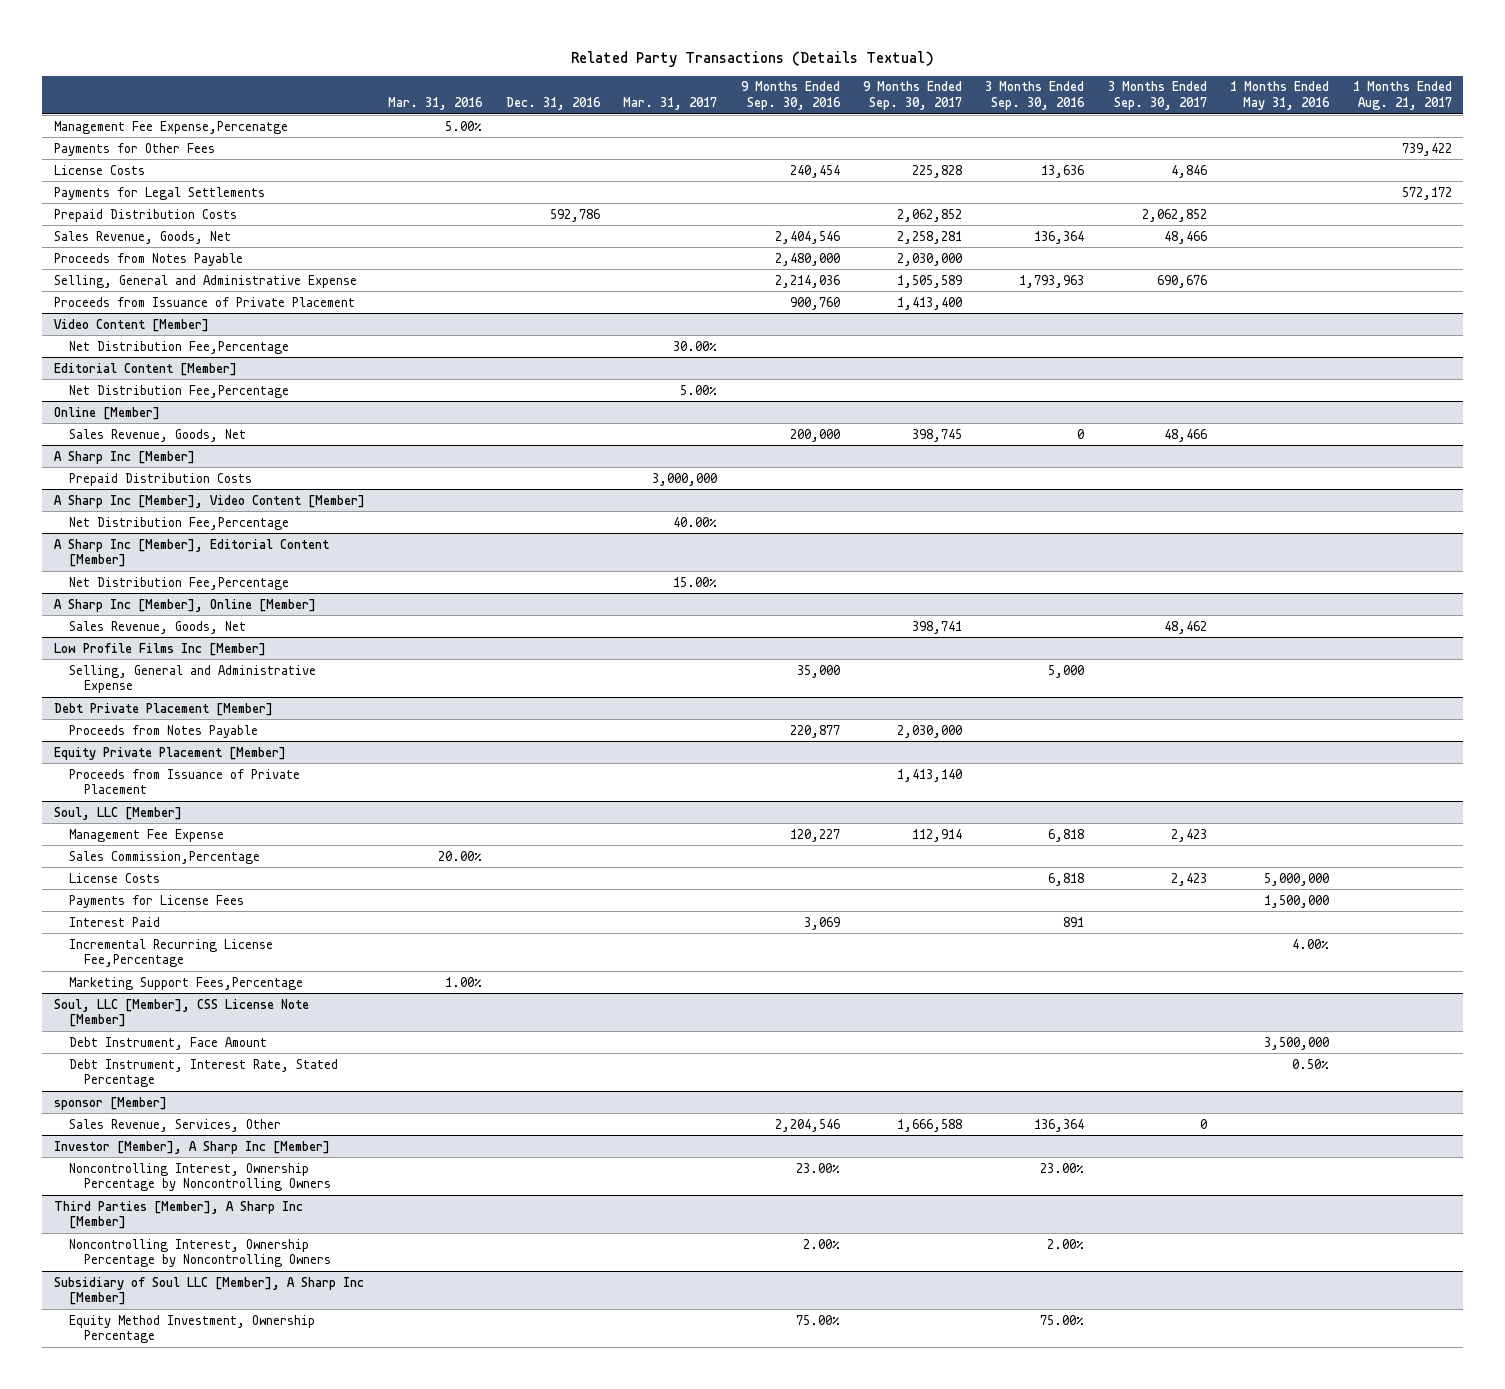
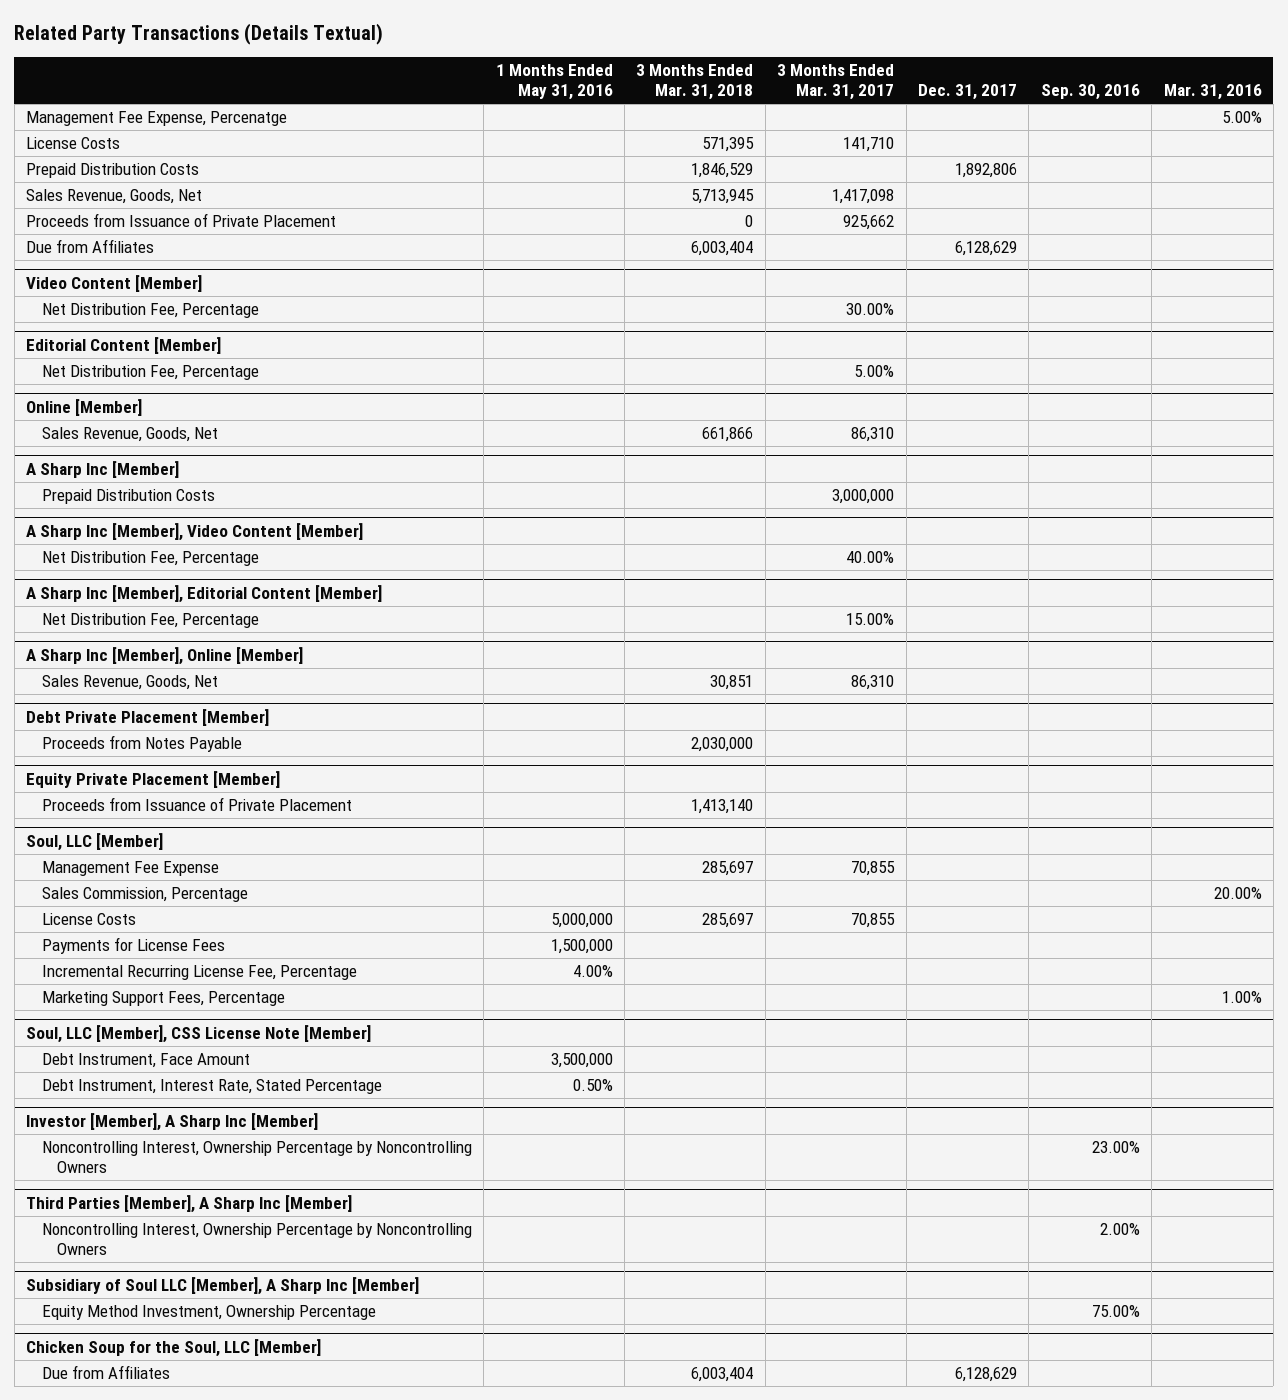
- | Mar. 31, 2016 | Dec. 31, 2016 | Mar. 31, 2017 | 9 Months Ended Sep. 30, 2016 | 9 Months Ended Sep. 30, 2017 | 3 Months Ended Sep. 30, 2016 | 3 Months Ended Sep. 30, 2017 | 1 Months Ended May 31, 2016 | 1 Months Ended Aug. 21, 2017
+ | 1 Months Ended May 31, 2016 | 3 Months Ended Mar. 31, 2018 | 3 Months Ended Mar. 31, 2017 | Dec. 31, 2017 | Sep. 30, 2016 | Mar. 31, 2016
- Management Fee Expense,Percenatge | 5.00% | | | | | | | |
- Payments for Other Fees | | | | | | | | | 739,422
+ Management Fee Expense, Percenatge | | | | | | 5.00%
- Payments for Legal Settlements | | | | | | | | | 572,172
- Proceeds from Notes Payable | | | | 2,480,000 | 2,030,000 | | | |
- Selling, General and Administrative Expense | | | | 2,214,036 | 1,505,589 | 1,793,963 | 690,676 | |
+ Due from Affiliates | | 6,003,404 | | 6,128,629 | |
@ Video Content [Member]
- Net Distribution Fee,Percentage | | | 30.00% | | | | | |
+ Net Distribution Fee, Percentage | | | 30.00% | | |
@ Editorial Content [Member]
- Net Distribution Fee,Percentage | | | 5.00% | | | | | |
+ Net Distribution Fee, Percentage | | | 5.00% | | |
@ A Sharp Inc [Member], Video Content [Member]
- Net Distribution Fee,Percentage | | | 40.00% | | | | | |
+ Net Distribution Fee, Percentage | | | 40.00% | | |
@ A Sharp Inc [Member], Editorial Content [Member]
- Net Distribution Fee,Percentage | | | 15.00% | | | | | |
+ Net Distribution Fee, Percentage | | | 15.00% | | |
- Low Profile Films Inc [Member]
- Selling, General and Administrative Expense | | | | 35,000 | | 5,000 | | |
@ Soul, LLC [Member]
- Sales Commission,Percentage | 20.00% | | | | | | | |
+ Sales Commission, Percentage | | | | | | 20.00%
- Interest Paid | | | | 3,069 | | 891 | | |
- Incremental Recurring License Fee,Percentage | | | | | | | | 4.00% |
- Marketing Support Fees,Percentage | 1.00% | | | | | | | |
+ Incremental Recurring License Fee, Percentage | 4.00% | | | | |
+ Marketing Support Fees, Percentage | | | | | | 1.00%
- sponsor [Member]
- Sales Revenue, Services, Other | | | | 2,204,546 | 1,666,588 | 136,364 | 0 | |
+ Chicken Soup for the Soul, LLC [Member]
+ Due from Affiliates | | 6,003,404 | | 6,128,629 | |

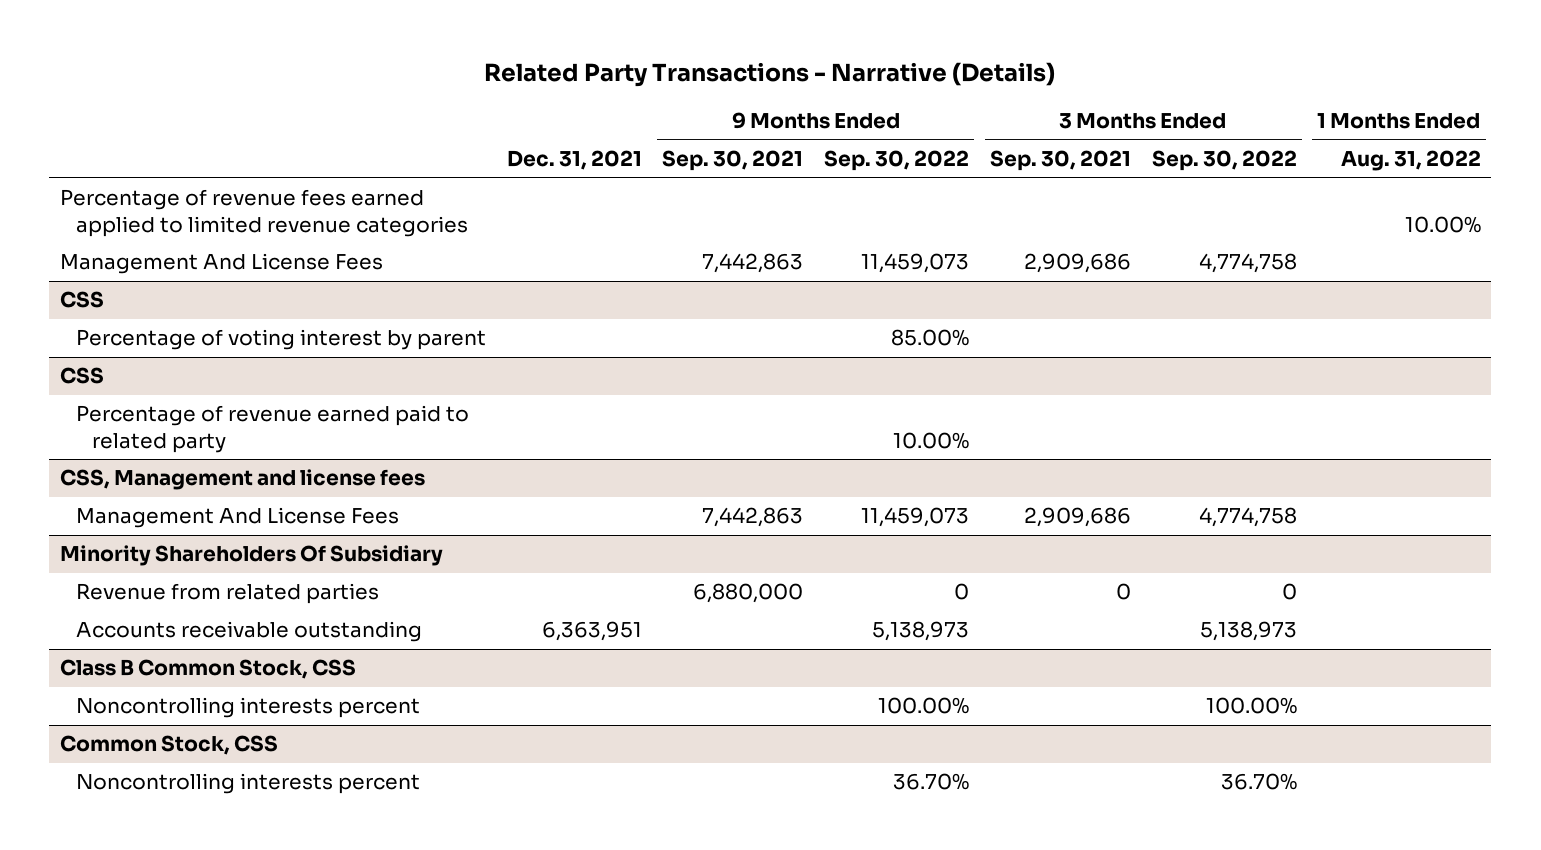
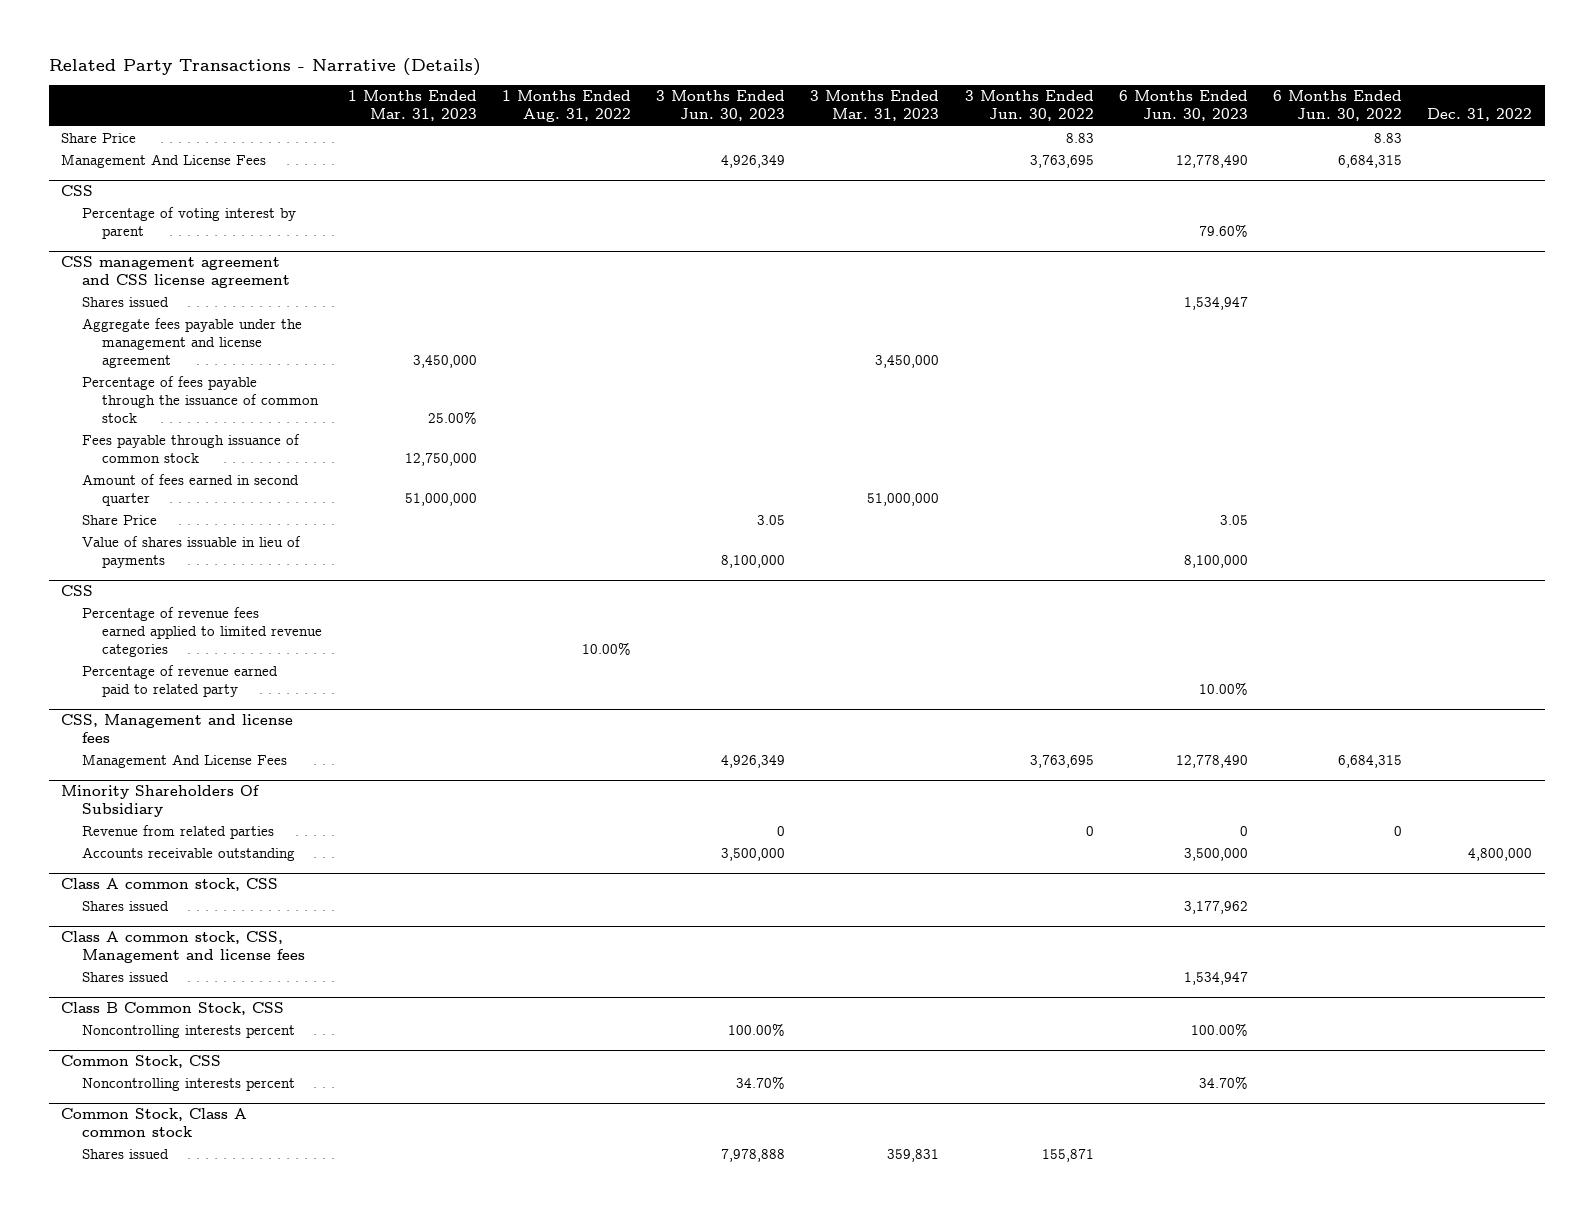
- | Dec. 31, 2021 | 9 Months Ended Sep. 30, 2021 | 9 Months Ended Sep. 30, 2022 | 3 Months Ended Sep. 30, 2021 | 3 Months Ended Sep. 30, 2022 | 1 Months Ended Aug. 31, 2022
+ | 1 Months Ended Mar. 31, 2023 | 1 Months Ended Aug. 31, 2022 | 3 Months Ended Jun. 30, 2023 | 3 Months Ended Mar. 31, 2023 | 3 Months Ended Jun. 30, 2022 | 6 Months Ended Jun. 30, 2023 | 6 Months Ended Jun. 30, 2022 | Dec. 31, 2022
- Percentage of revenue fees earned applied to limited revenue categories | | | | | | 10.00%
+ Share Price | | | | | 8.83 | | 8.83 |
+ CSS management agreement and CSS license agreement
+ Shares issued | | | | | | 1,534,947 | |
+ Aggregate fees payable under the management and license agreement | 3,450,000 | | | 3,450,000 | | | |
+ Percentage of fees payable through the issuance of common stock | 25.00% | | | | | | |
+ Fees payable through issuance of common stock | 12,750,000 | | | | | | |
+ Amount of fees earned in second quarter | 51,000,000 | | | 51,000,000 | | | |
+ Share Price | | | 3.05 | | | 3.05 | |
+ Value of shares issuable in lieu of payments | | | 8,100,000 | | | 8,100,000 | |
@ CSS
+ Percentage of revenue fees earned applied to limited revenue categories | | 10.00% | | | | | |
+ Class A common stock, CSS
+ Shares issued | | | | | | 3,177,962 | |
+ Class A common stock, CSS, Management and license fees
+ Shares issued | | | | | | 1,534,947 | |
+ Common Stock, Class A common stock
+ Shares issued | | | 7,978,888 | 359,831 | 155,871 | | |

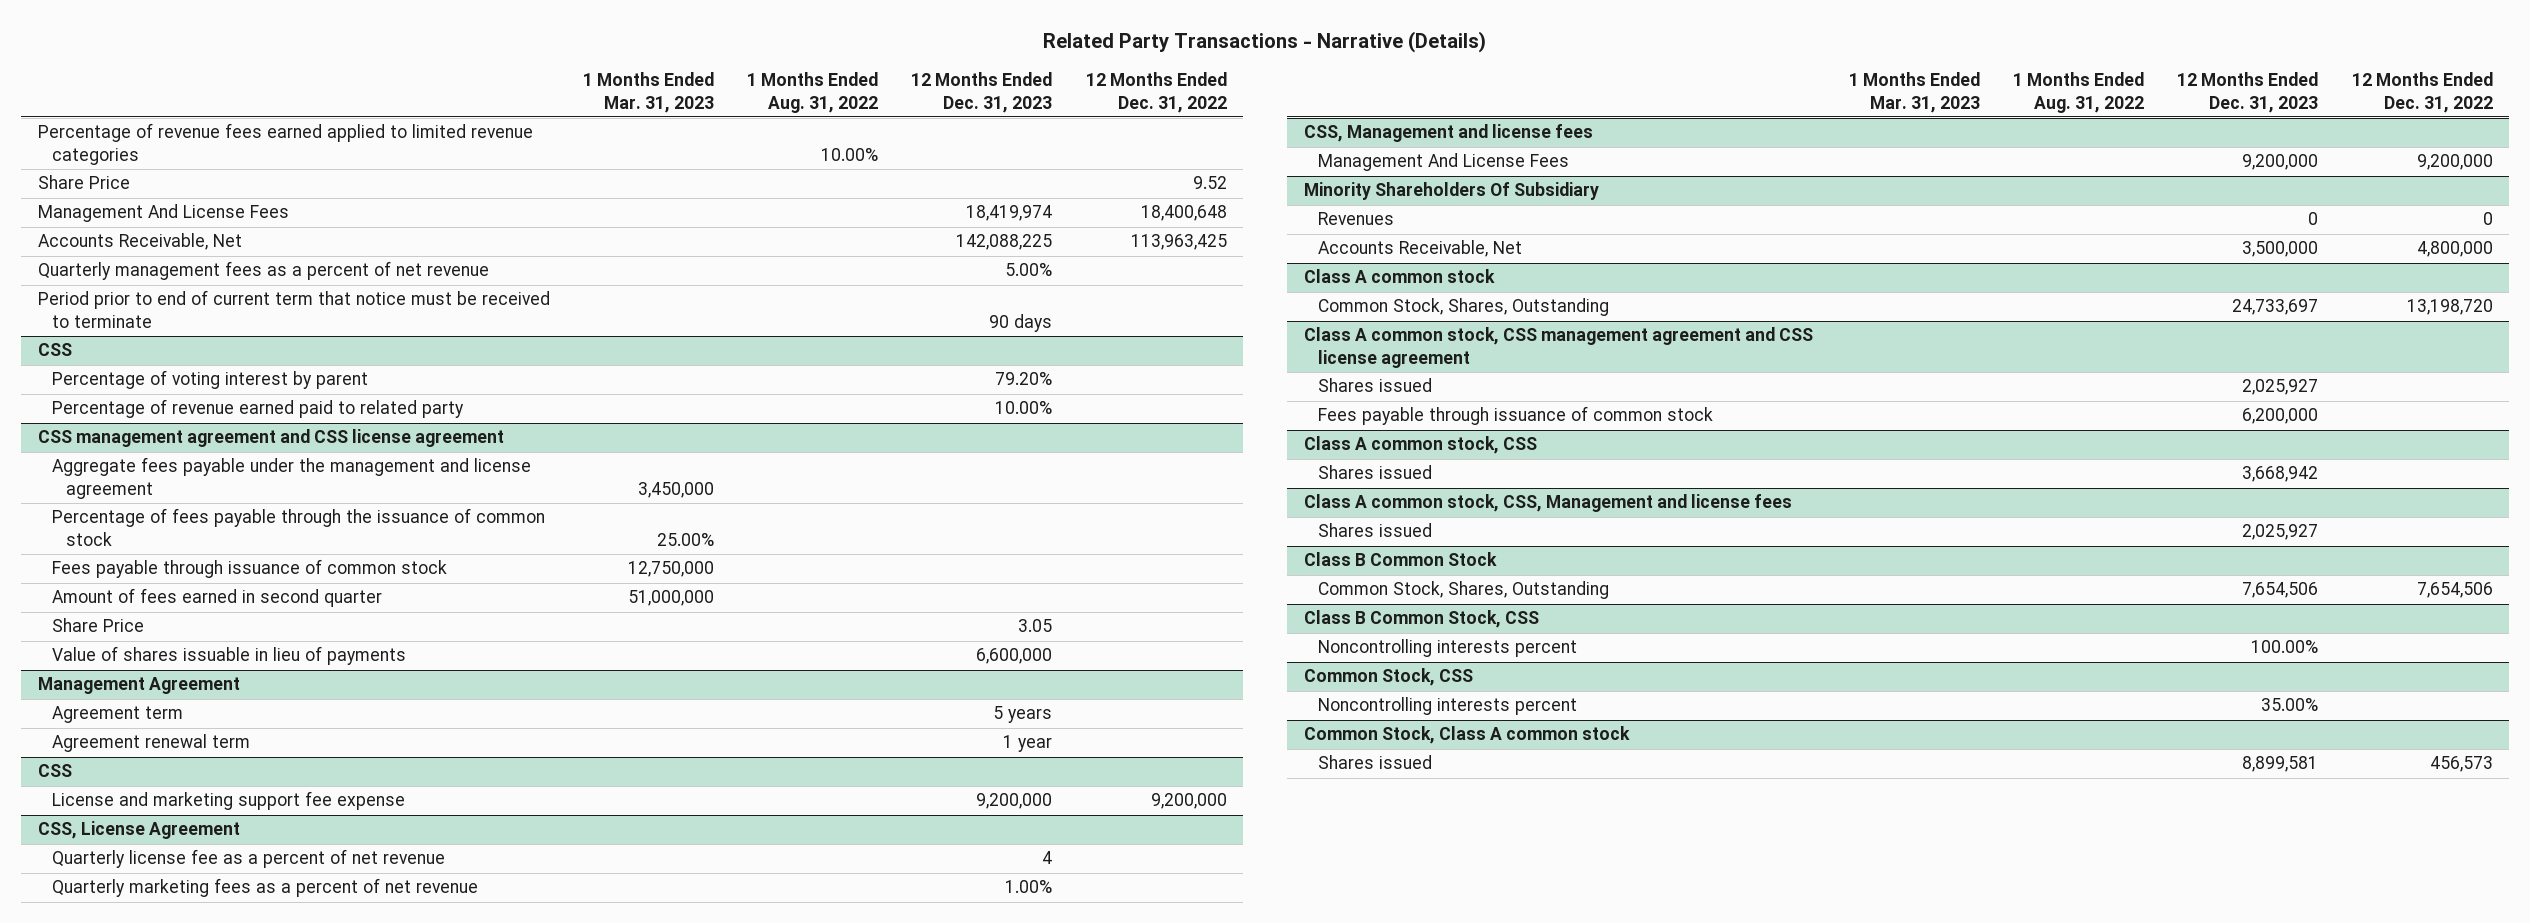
- | 1 Months Ended Mar. 31, 2023 | 1 Months Ended Aug. 31, 2022 | 3 Months Ended Jun. 30, 2023 | 3 Months Ended Mar. 31, 2023 | 3 Months Ended Jun. 30, 2022 | 6 Months Ended Jun. 30, 2023 | 6 Months Ended Jun. 30, 2022 | Dec. 31, 2022
+ | 1 Months Ended Mar. 31, 2023 | 1 Months Ended Aug. 31, 2022 | 12 Months Ended Dec. 31, 2023 | 12 Months Ended Dec. 31, 2022
+ Percentage of revenue fees earned applied to limited revenue categories | | 10.00% | |
+ Accounts Receivable, Net | | | 142,088,225 | 113,963,425
+ Quarterly management fees as a percent of net revenue | | | 5.00% |
+ Period prior to end of current term that notice must be received to terminate | | | 90 days |
@ CSS
moved up: Percentage of revenue earned paid to related party | | | 10.00% |
@ CSS management agreement and CSS license agreement
- Shares issued | | | | | | 1,534,947 | |
+ Management Agreement
+ Agreement term | | | 5 years |
+ Agreement renewal term | | | 1 year |
@ CSS
- Percentage of revenue fees earned applied to limited revenue categories | | 10.00% | | | | | |
+ License and marketing support fee expense | | | 9,200,000 | 9,200,000
+ CSS, License Agreement
+ Quarterly license fee as a percent of net revenue | | | 4 |
+ Quarterly marketing fees as a percent of net revenue | | | 1.00% |
@ Minority Shareholders Of Subsidiary
- Revenue from related parties | | | 0 | | 0 | 0 | 0 |
- Accounts receivable outstanding | | | 3,500,000 | | | 3,500,000 | | 4,800,000
+ Revenues | | | 0 | 0
+ Accounts Receivable, Net | | | 3,500,000 | 4,800,000
+ Class A common stock
+ Common Stock, Shares, Outstanding | | | 24,733,697 | 13,198,720
+ Class A common stock, CSS management agreement and CSS license agreement
+ Shares issued | | | 2,025,927 |
+ Fees payable through issuance of common stock | | | 6,200,000 |
+ Class B Common Stock
+ Common Stock, Shares, Outstanding | | | 7,654,506 | 7,654,506

